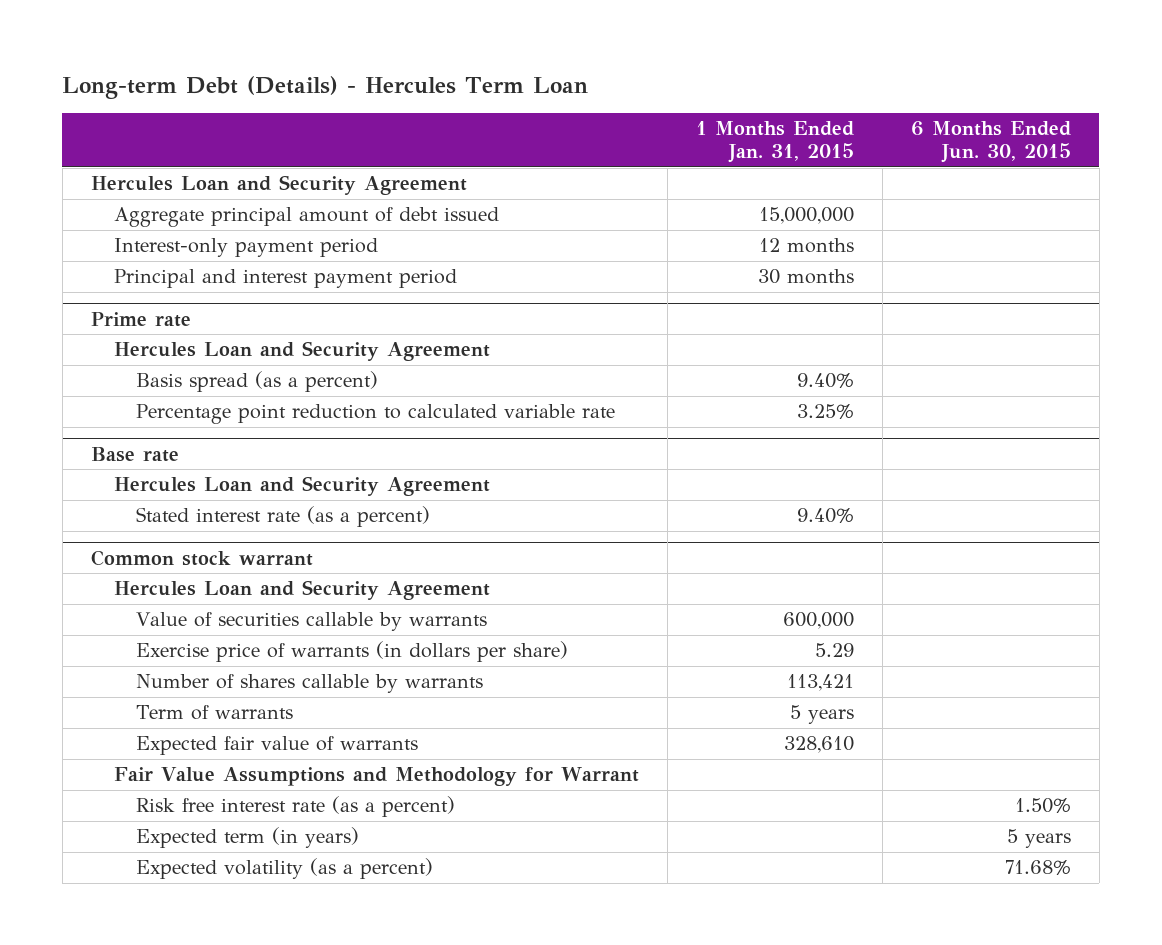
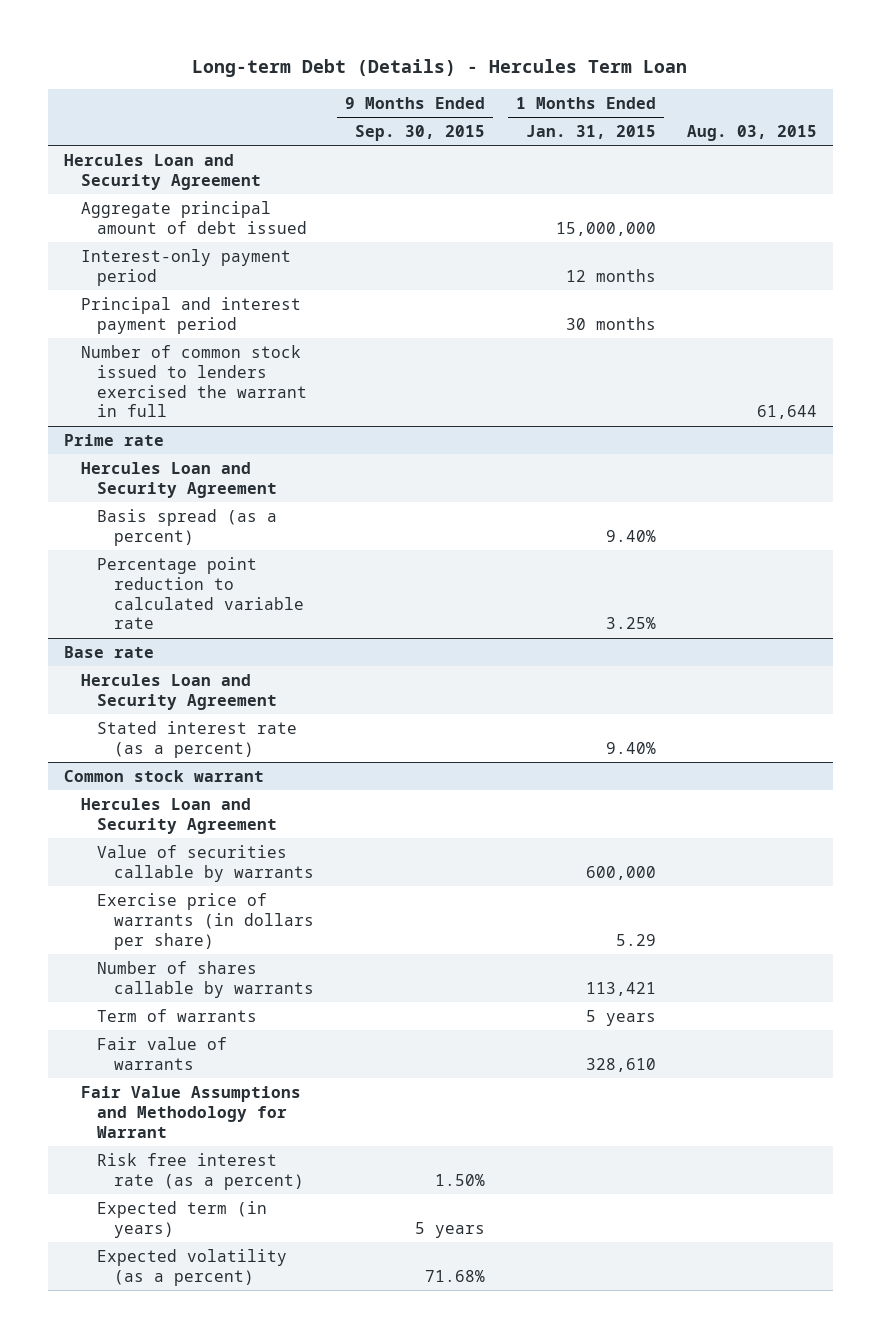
- | 1 Months Ended Jan. 31, 2015 | 6 Months Ended Jun. 30, 2015
+ | 9 Months Ended Sep. 30, 2015 | 1 Months Ended Jan. 31, 2015 | Aug. 03, 2015
+ Number of common stock issued to lenders exercised the warrant in full | | | 61,644
@ Common stock warrant
- Expected fair value of warrants | 328,610 |
+ Fair value of warrants | | 328,610 |

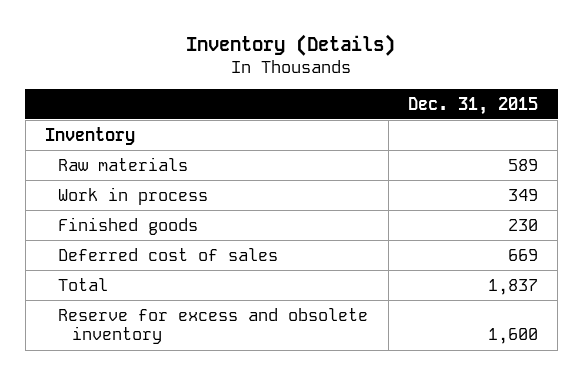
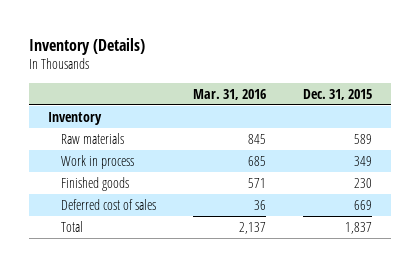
- | Dec. 31, 2015
+ | Mar. 31, 2016 | Dec. 31, 2015
- Reserve for excess and obsolete inventory | 1,600

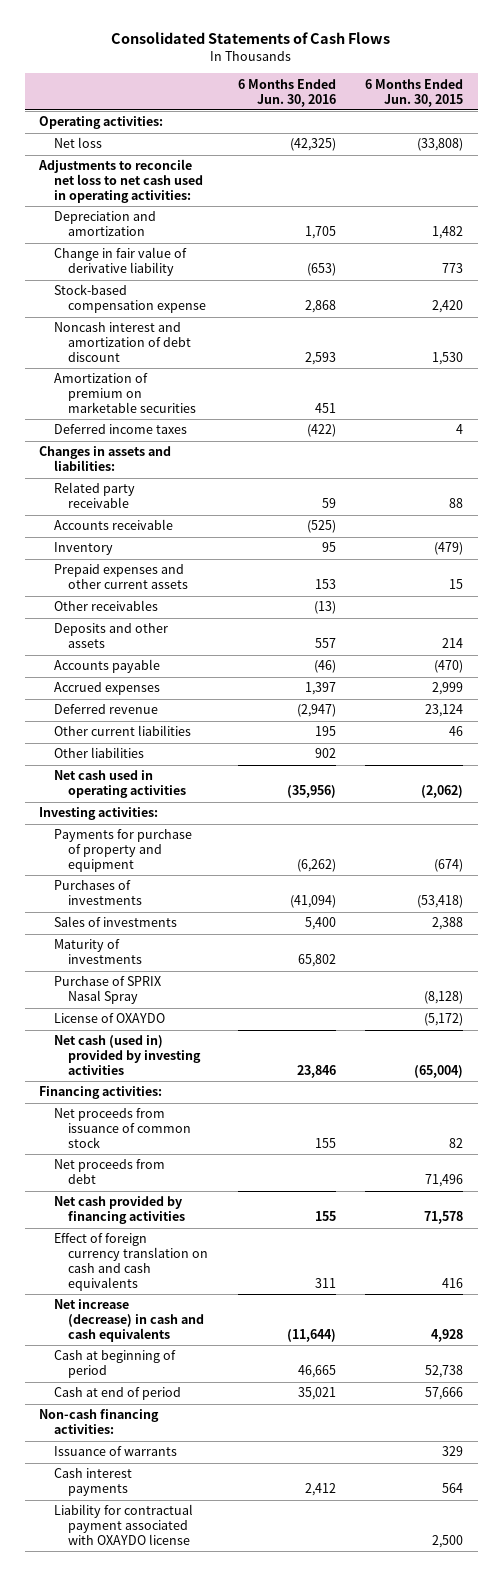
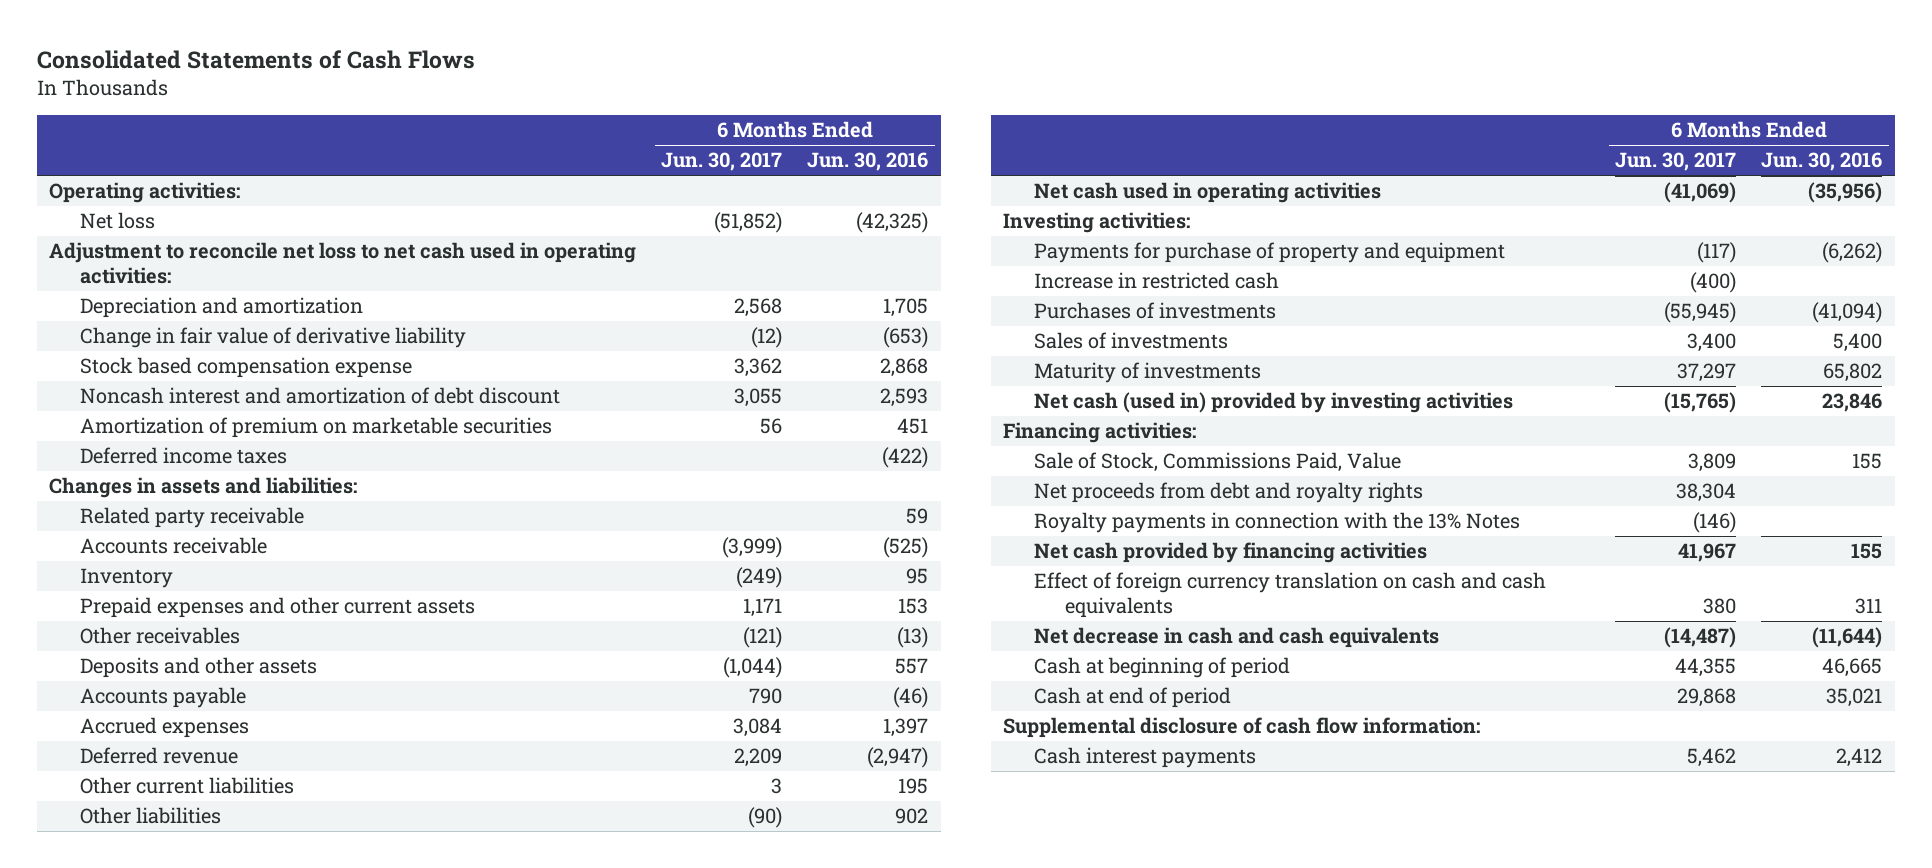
- | 6 Months Ended Jun. 30, 2016 | 6 Months Ended Jun. 30, 2015
+ | 6 Months Ended Jun. 30, 2017 | 6 Months Ended Jun. 30, 2016
- Adjustments to reconcile net loss to net cash used in operating activities:
+ Adjustment to reconcile net loss to net cash used in operating activities:
- Stock-based compensation expense | 2,868 | 2,420
+ Stock based compensation expense | 3,362 | 2,868
+ Increase in restricted cash | (400) |
- Purchase of SPRIX Nasal Spray | | (8,128)
- License of OXAYDO | | (5,172)
- Net proceeds from issuance of common stock | 155 | 82
- Net proceeds from debt | | 71,496
+ Sale of Stock, Commissions Paid, Value | 3,809 | 155
+ Net proceeds from debt and royalty rights | 38,304 |
+ Royalty payments in connection with the 13% Notes | (146) |
- Net increase (decrease) in cash and cash equivalents | (11,644) | 4,928
+ Net decrease in cash and cash equivalents | (14,487) | (11,644)
- Non-cash financing activities:
- Issuance of warrants | | 329
+ Supplemental disclosure of cash flow information:
- Liability for contractual payment associated with OXAYDO license | | 2,500

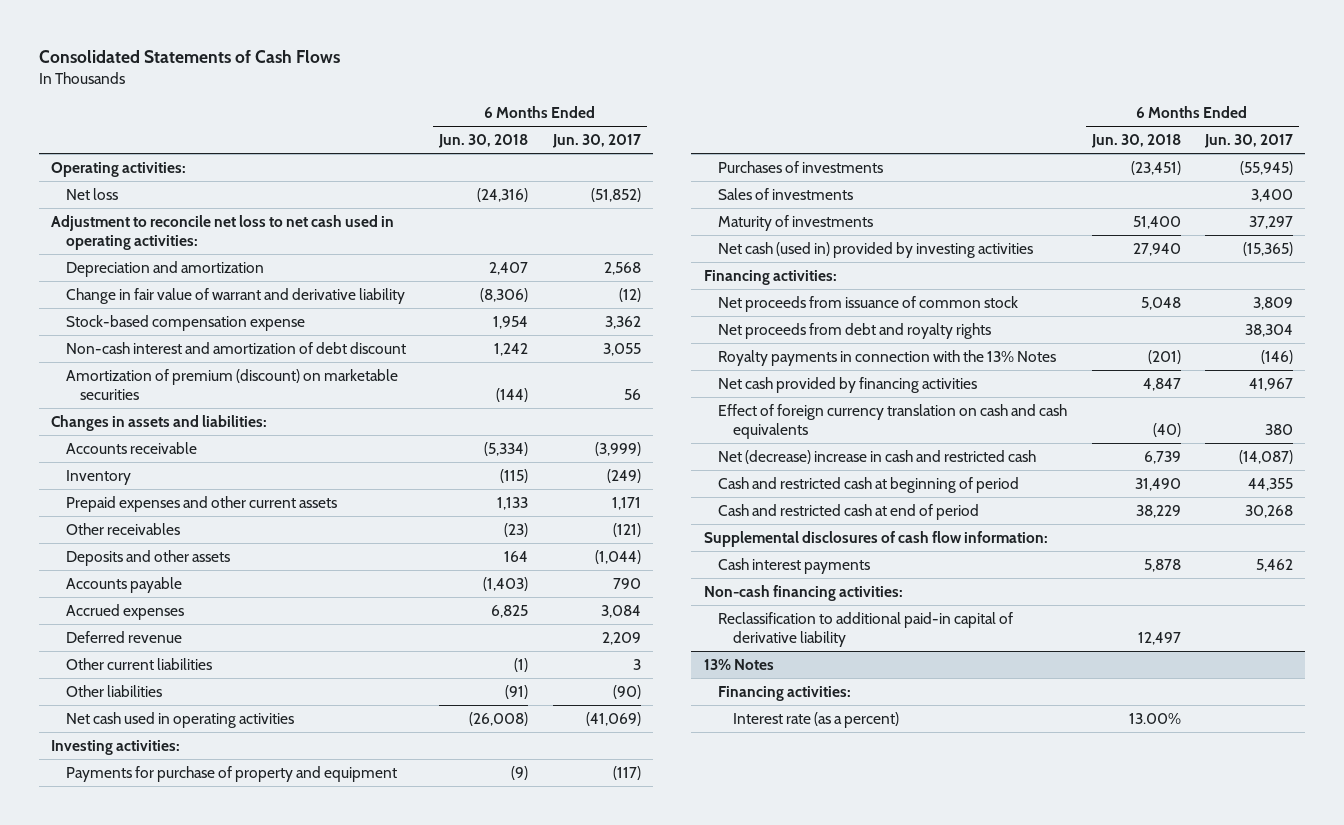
- | 6 Months Ended Jun. 30, 2017 | 6 Months Ended Jun. 30, 2016
+ | 6 Months Ended Jun. 30, 2018 | 6 Months Ended Jun. 30, 2017
- Change in fair value of derivative liability | (12) | (653)
- Stock based compensation expense | 3,362 | 2,868
- Noncash interest and amortization of debt discount | 3,055 | 2,593
- Amortization of premium on marketable securities | 56 | 451
- Deferred income taxes | | (422)
+ Change in fair value of warrant and derivative liability | (8,306) | (12)
+ Stock-based compensation expense | 1,954 | 3,362
+ Non-cash interest and amortization of debt discount | 1,242 | 3,055
+ Amortization of premium (discount) on marketable securities | (144) | 56
- Related party receivable | | 59
- Increase in restricted cash | (400) |
- Net cash (used in) provided by investing activities | (15,765) | 23,846
+ Net cash (used in) provided by investing activities | 27,940 | (15,365)
- Sale of Stock, Commissions Paid, Value | 3,809 | 155
+ Net proceeds from issuance of common stock | 5,048 | 3,809
- Net decrease in cash and cash equivalents | (14,487) | (11,644)
- Cash at beginning of period | 44,355 | 46,665
- Cash at end of period | 29,868 | 35,021
- Supplemental disclosure of cash flow information:
+ Net (decrease) increase in cash and restricted cash | 6,739 | (14,087)
+ Cash and restricted cash at beginning of period | 31,490 | 44,355
+ Cash and restricted cash at end of period | 38,229 | 30,268
+ Supplemental disclosures of cash flow information:
+ Non-cash financing activities:
+ Reclassification to additional paid-in capital of derivative liability | 12,497 |
+ 13% Notes
+ Financing activities:
+ Interest rate (as a percent) | 13.00% |

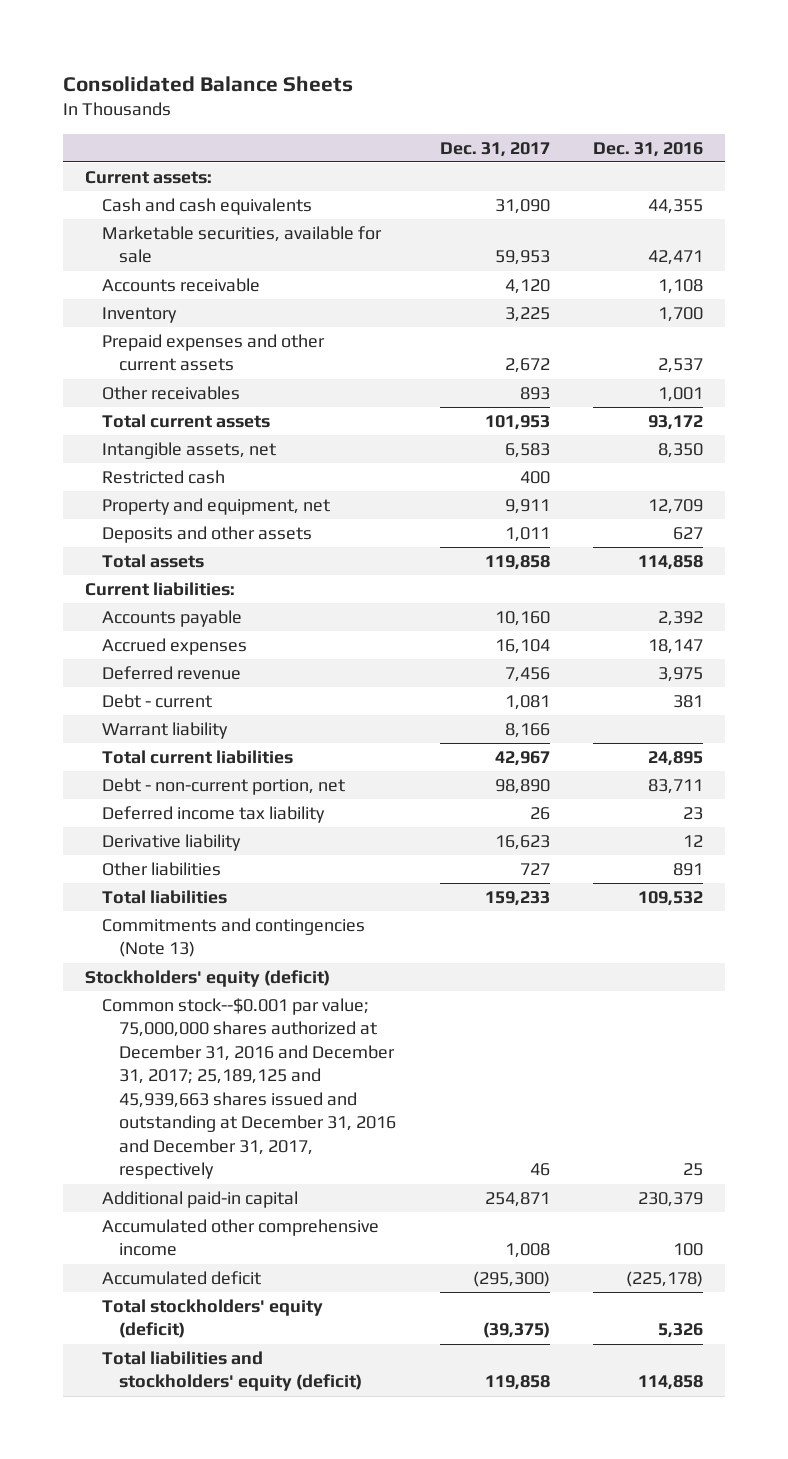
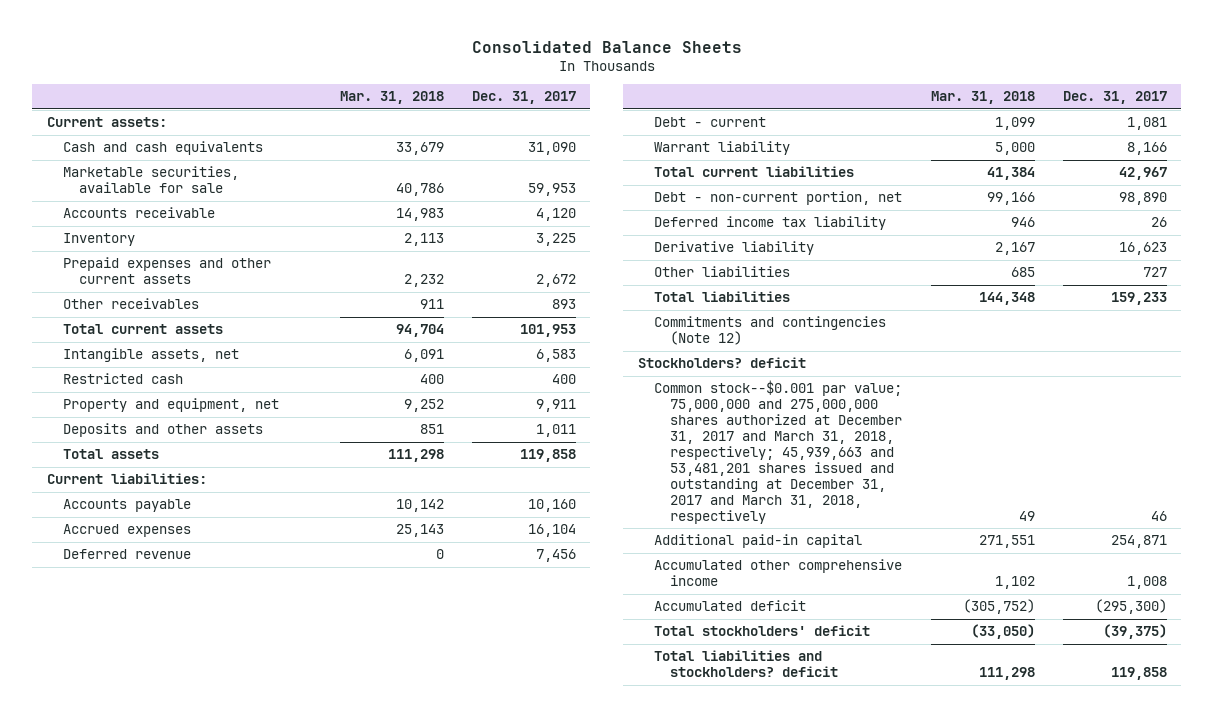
- | Dec. 31, 2017 | Dec. 31, 2016
+ | Mar. 31, 2018 | Dec. 31, 2017
- Commitments and contingencies (Note 13)
- Stockholders' equity (deficit)
- Common stock--$0.001 par value; 75,000,000 shares authorized at December 31, 2016 and December 31, 2017; 25,189,125 and 45,939,663 shares issued and outstanding at December 31, 2016 and December 31, 2017, respectively | 46 | 25
+ Commitments and contingencies (Note 12)
+ Stockholders? deficit
+ Common stock--$0.001 par value; 75,000,000 and 275,000,000 shares authorized at December 31, 2017 and March 31, 2018, respectively; 45,939,663 and 53,481,201 shares issued and outstanding at December 31, 2017 and March 31, 2018, respectively | 49 | 46
- Total stockholders' equity (deficit) | (39,375) | 5,326
- Total liabilities and stockholders' equity (deficit) | 119,858 | 114,858
+ Total stockholders' deficit | (33,050) | (39,375)
+ Total liabilities and stockholders? deficit | 111,298 | 119,858

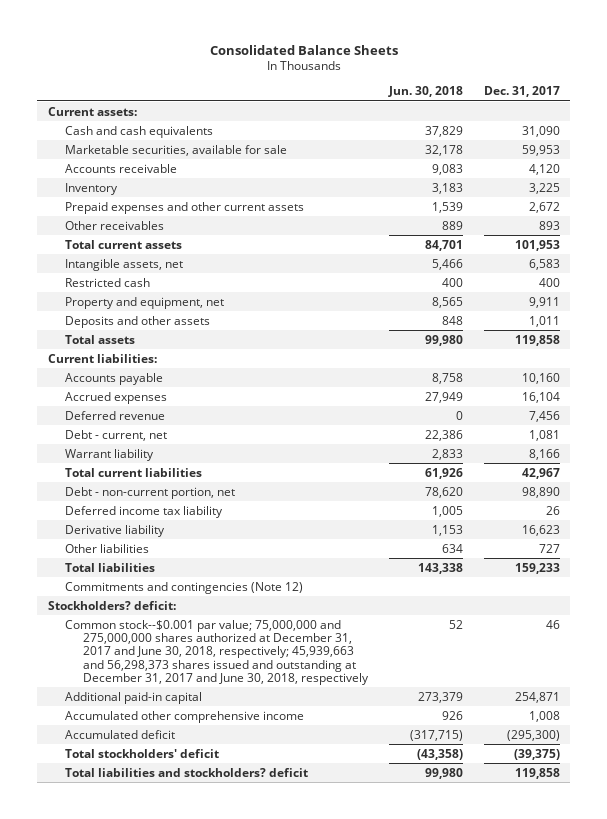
- | Mar. 31, 2018 | Dec. 31, 2017
+ | Jun. 30, 2018 | Dec. 31, 2017
- Debt - current | 1,099 | 1,081
+ Debt - current, net | 22,386 | 1,081
- Stockholders? deficit
- Common stock--$0.001 par value; 75,000,000 and 275,000,000 shares authorized at December 31, 2017 and March 31, 2018, respectively; 45,939,663 and 53,481,201 shares issued and outstanding at December 31, 2017 and March 31, 2018, respectively | 49 | 46
+ Stockholders? deficit:
+ Common stock--$0.001 par value; 75,000,000 and 275,000,000 shares authorized at December 31, 2017 and June 30, 2018, respectively; 45,939,663 and 56,298,373 shares issued and outstanding at December 31, 2017 and June 30, 2018, respectively | 52 | 46

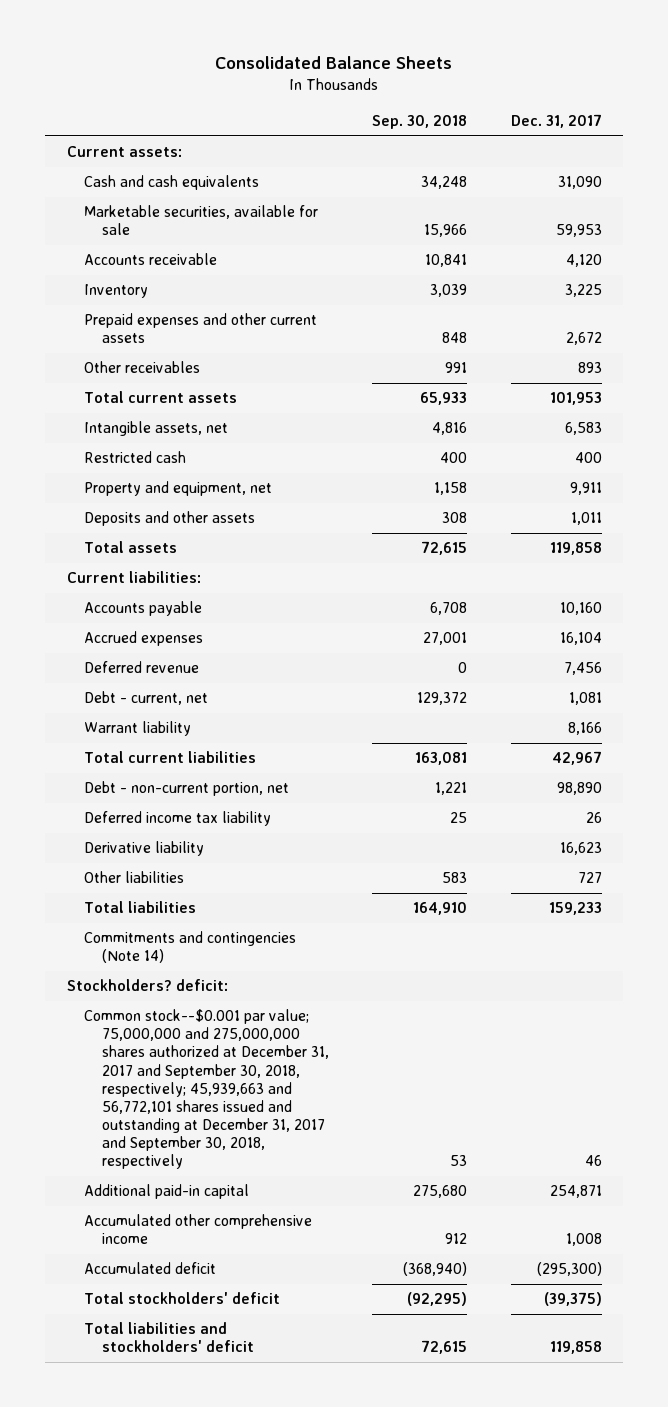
- | Jun. 30, 2018 | Dec. 31, 2017
+ | Sep. 30, 2018 | Dec. 31, 2017
- Commitments and contingencies (Note 12)
+ Commitments and contingencies (Note 14)
- Common stock--$0.001 par value; 75,000,000 and 275,000,000 shares authorized at December 31, 2017 and June 30, 2018, respectively; 45,939,663 and 56,298,373 shares issued and outstanding at December 31, 2017 and June 30, 2018, respectively | 52 | 46
+ Common stock--$0.001 par value; 75,000,000 and 275,000,000 shares authorized at December 31, 2017 and September 30, 2018, respectively; 45,939,663 and 56,772,101 shares issued and outstanding at December 31, 2017 and September 30, 2018, respectively | 53 | 46
- Total liabilities and stockholders? deficit | 99,980 | 119,858
+ Total liabilities and stockholders' deficit | 72,615 | 119,858

